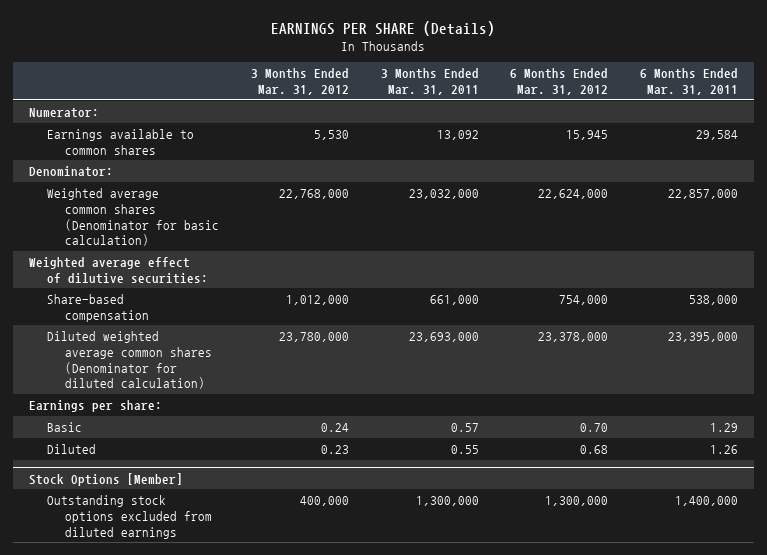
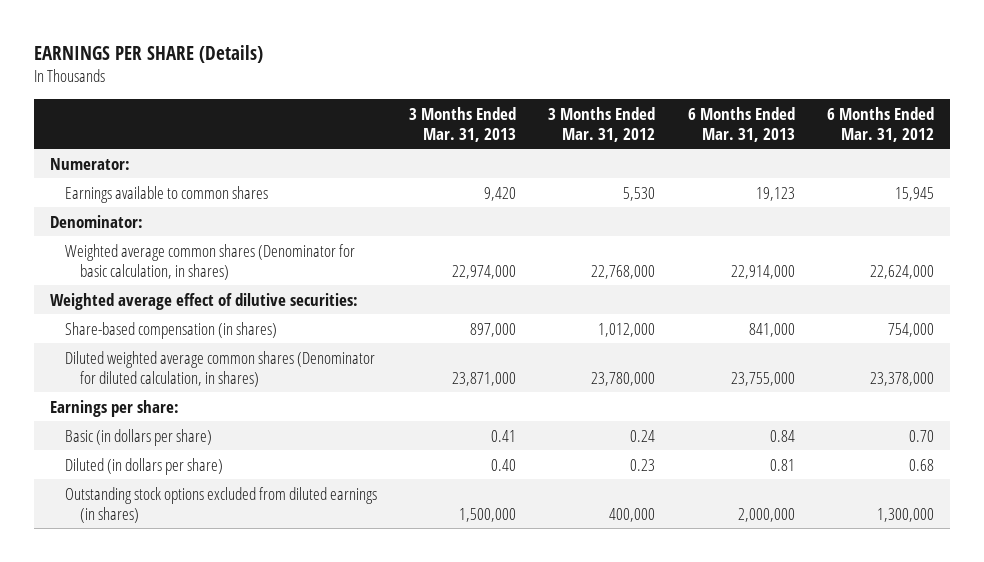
- | 3 Months Ended Mar. 31, 2012 | 3 Months Ended Mar. 31, 2011 | 6 Months Ended Mar. 31, 2012 | 6 Months Ended Mar. 31, 2011
+ | 3 Months Ended Mar. 31, 2013 | 3 Months Ended Mar. 31, 2012 | 6 Months Ended Mar. 31, 2013 | 6 Months Ended Mar. 31, 2012
- Weighted average common shares (Denominator for basic calculation) | 22,768,000 | 23,032,000 | 22,624,000 | 22,857,000
+ Weighted average common shares (Denominator for basic calculation, in shares) | 22,974,000 | 22,768,000 | 22,914,000 | 22,624,000
- Share-based compensation | 1,012,000 | 661,000 | 754,000 | 538,000
- Diluted weighted average common shares (Denominator for diluted calculation) | 23,780,000 | 23,693,000 | 23,378,000 | 23,395,000
+ Share-based compensation (in shares) | 897,000 | 1,012,000 | 841,000 | 754,000
+ Diluted weighted average common shares (Denominator for diluted calculation, in shares) | 23,871,000 | 23,780,000 | 23,755,000 | 23,378,000
- Basic | 0.24 | 0.57 | 0.70 | 1.29
- Diluted | 0.23 | 0.55 | 0.68 | 1.26
- Stock Options [Member]
- Outstanding stock options excluded from diluted earnings | 400,000 | 1,300,000 | 1,300,000 | 1,400,000
+ Basic (in dollars per share) | 0.41 | 0.24 | 0.84 | 0.70
+ Diluted (in dollars per share) | 0.40 | 0.23 | 0.81 | 0.68
+ Outstanding stock options excluded from diluted earnings (in shares) | 1,500,000 | 400,000 | 2,000,000 | 1,300,000

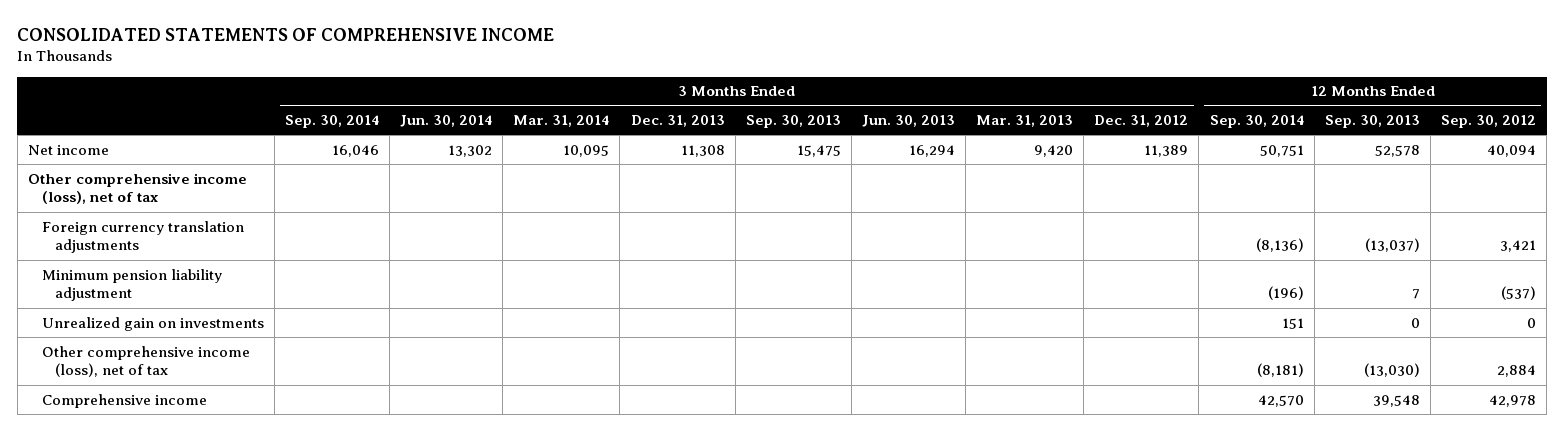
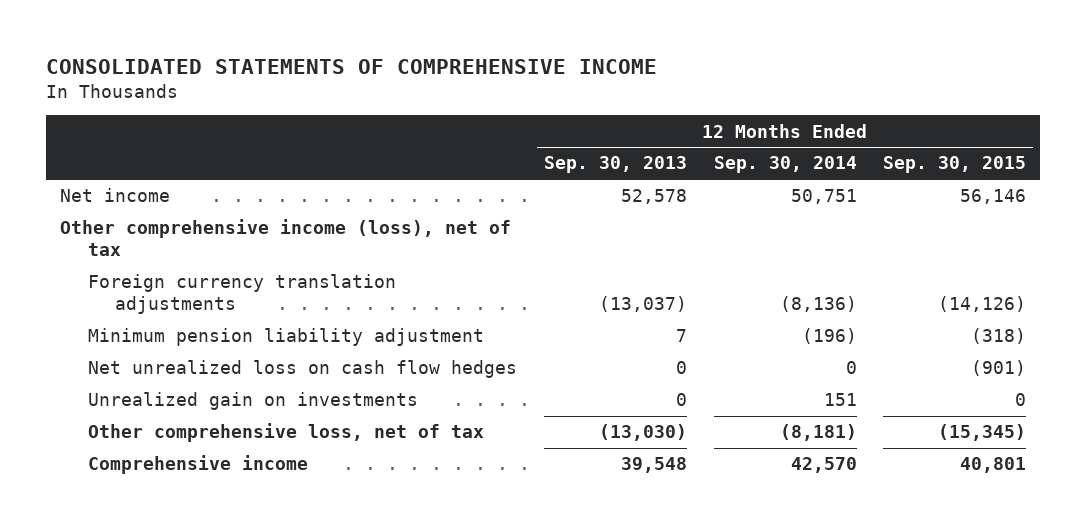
- | 3 Months Ended Sep. 30, 2014 | 3 Months Ended Jun. 30, 2014 | 3 Months Ended Mar. 31, 2014 | 3 Months Ended Dec. 31, 2013 | 3 Months Ended Sep. 30, 2013 | 3 Months Ended Jun. 30, 2013 | 3 Months Ended Mar. 31, 2013 | 3 Months Ended Dec. 31, 2012 | 12 Months Ended Sep. 30, 2014 | 12 Months Ended Sep. 30, 2013 | 12 Months Ended Sep. 30, 2012
+ | 12 Months Ended Sep. 30, 2013 | 12 Months Ended Sep. 30, 2014 | 12 Months Ended Sep. 30, 2015
+ Net unrealized loss on cash flow hedges | 0 | 0 | (901)
- Other comprehensive income (loss), net of tax | | | | | | | | | (8,181) | (13,030) | 2,884
+ Other comprehensive loss, net of tax | (13,030) | (8,181) | (15,345)

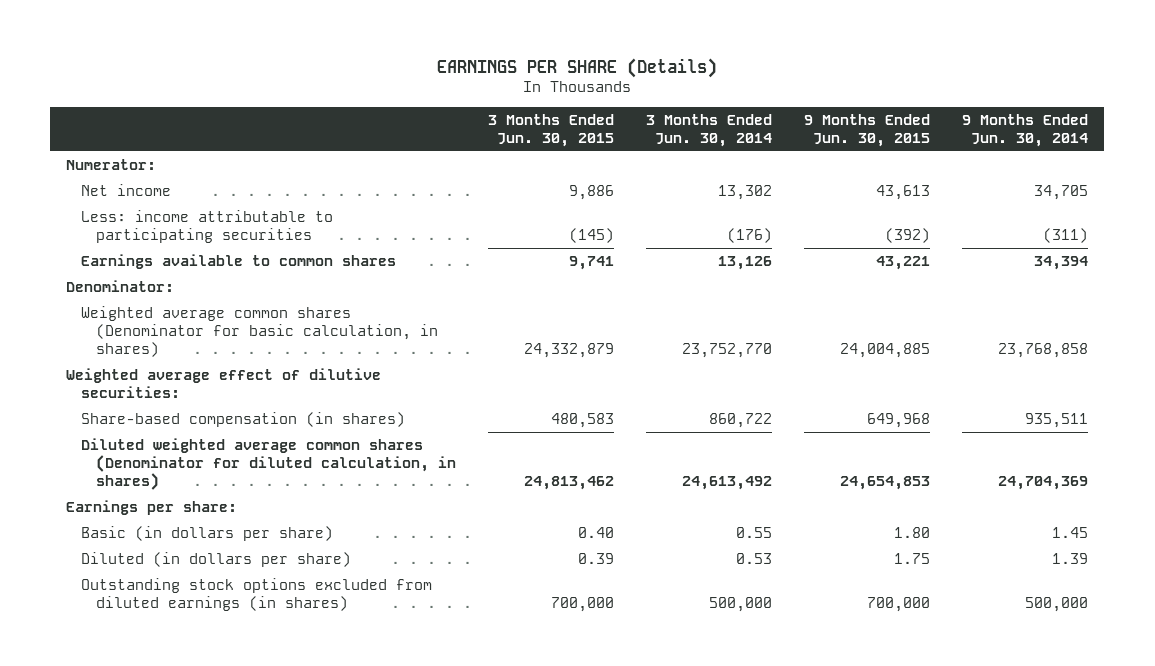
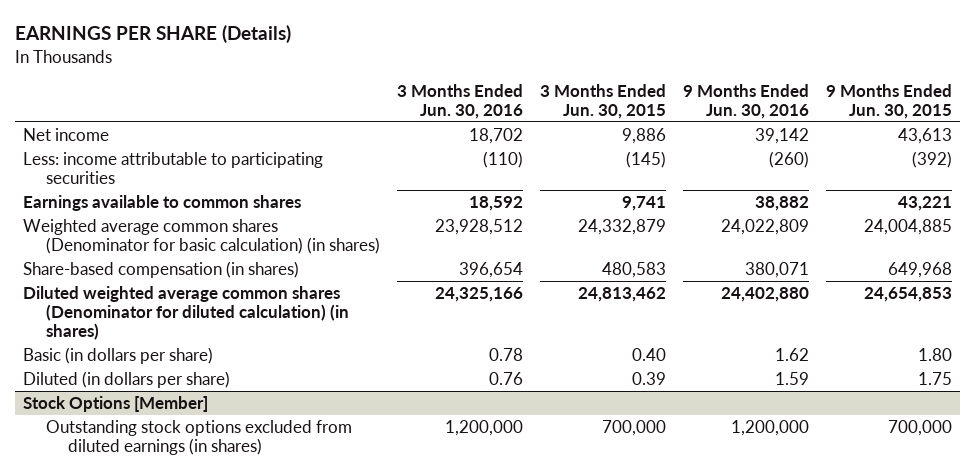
- | 3 Months Ended Jun. 30, 2015 | 3 Months Ended Jun. 30, 2014 | 9 Months Ended Jun. 30, 2015 | 9 Months Ended Jun. 30, 2014
+ | 3 Months Ended Jun. 30, 2016 | 3 Months Ended Jun. 30, 2015 | 9 Months Ended Jun. 30, 2016 | 9 Months Ended Jun. 30, 2015
- Numerator:
- Denominator:
- Weighted average common shares (Denominator for basic calculation, in shares) | 24,332,879 | 23,752,770 | 24,004,885 | 23,768,858
- Weighted average effect of dilutive securities:
+ Weighted average common shares (Denominator for basic calculation) (in shares) | 23,928,512 | 24,332,879 | 24,022,809 | 24,004,885
- Diluted weighted average common shares (Denominator for diluted calculation, in shares) | 24,813,462 | 24,613,492 | 24,654,853 | 24,704,369
- Earnings per share:
+ Diluted weighted average common shares (Denominator for diluted calculation) (in shares) | 24,325,166 | 24,813,462 | 24,402,880 | 24,654,853
+ Stock Options [Member]

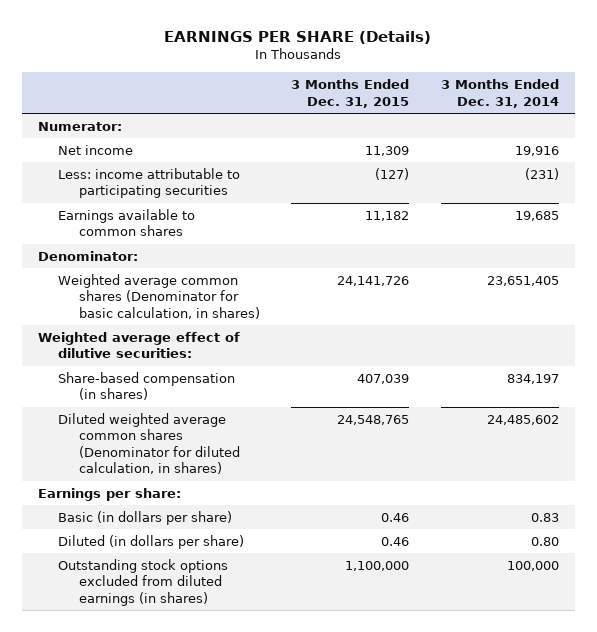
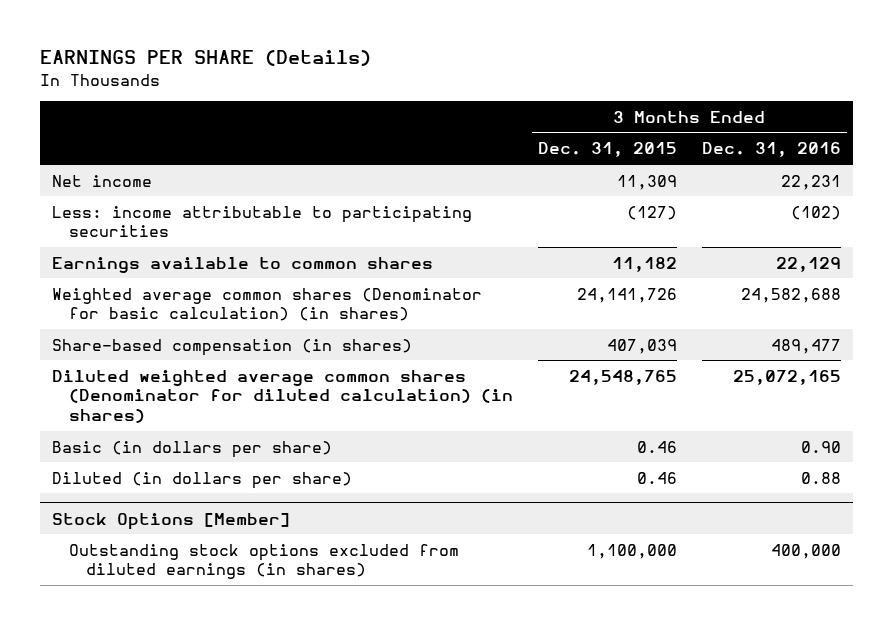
- | 3 Months Ended Dec. 31, 2015 | 3 Months Ended Dec. 31, 2014
+ | 3 Months Ended Dec. 31, 2015 | 3 Months Ended Dec. 31, 2016
- Numerator:
- Denominator:
- Weighted average common shares (Denominator for basic calculation, in shares) | 24,141,726 | 23,651,405
- Weighted average effect of dilutive securities:
+ Weighted average common shares (Denominator for basic calculation) (in shares) | 24,141,726 | 24,582,688
- Diluted weighted average common shares (Denominator for diluted calculation, in shares) | 24,548,765 | 24,485,602
- Earnings per share:
+ Diluted weighted average common shares (Denominator for diluted calculation) (in shares) | 24,548,765 | 25,072,165
+ Stock Options [Member]

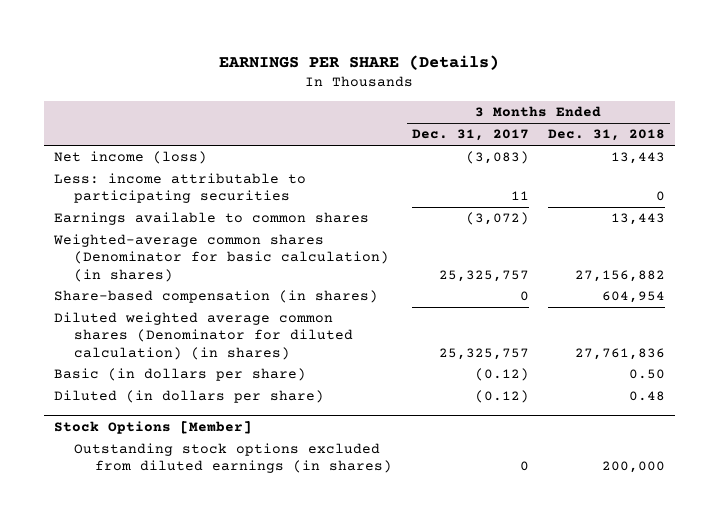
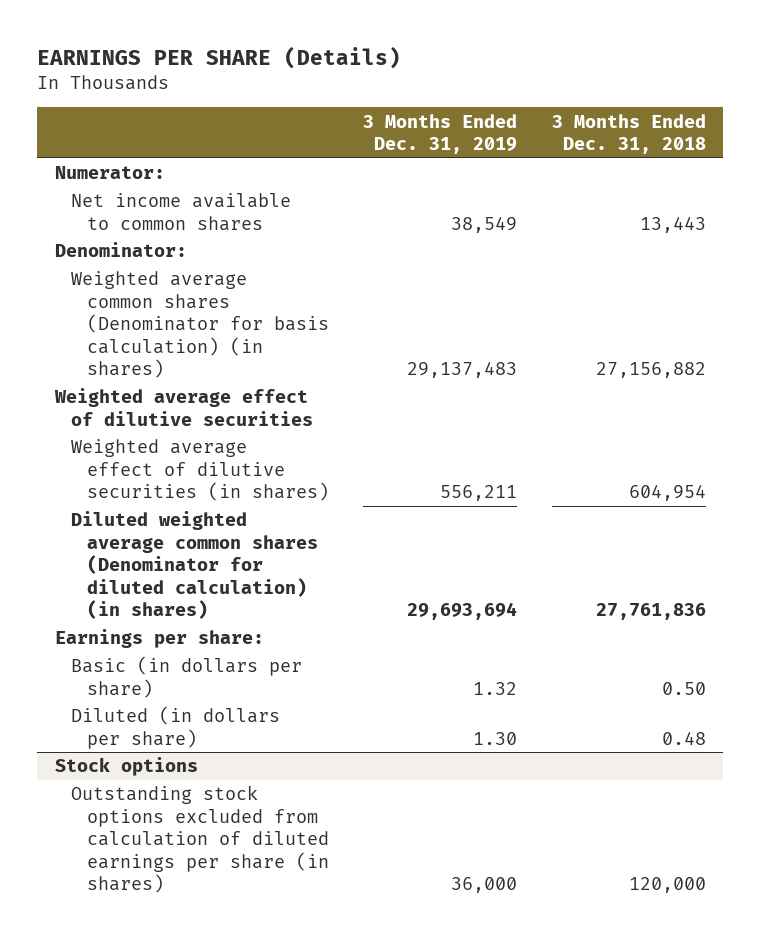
- | 3 Months Ended Dec. 31, 2017 | 3 Months Ended Dec. 31, 2018
+ | 3 Months Ended Dec. 31, 2019 | 3 Months Ended Dec. 31, 2018
- Net income (loss) | (3,083) | 13,443
- Less: income attributable to participating securities | 11 | 0
- Earnings available to common shares | (3,072) | 13,443
- Weighted-average common shares (Denominator for basic calculation) (in shares) | 25,325,757 | 27,156,882
- Share-based compensation (in shares) | 0 | 604,954
+ Numerator:
+ Net income available to common shares | 38,549 | 13,443
+ Denominator:
+ Weighted average common shares (Denominator for basis calculation) (in shares) | 29,137,483 | 27,156,882
+ Weighted average effect of dilutive securities
+ Weighted average effect of dilutive securities (in shares) | 556,211 | 604,954
+ Earnings per share:
- Stock Options [Member]
- Outstanding stock options excluded from diluted earnings (in shares) | 0 | 200,000
+ Stock options
+ Outstanding stock options excluded from calculation of diluted earnings per share (in shares) | 36,000 | 120,000

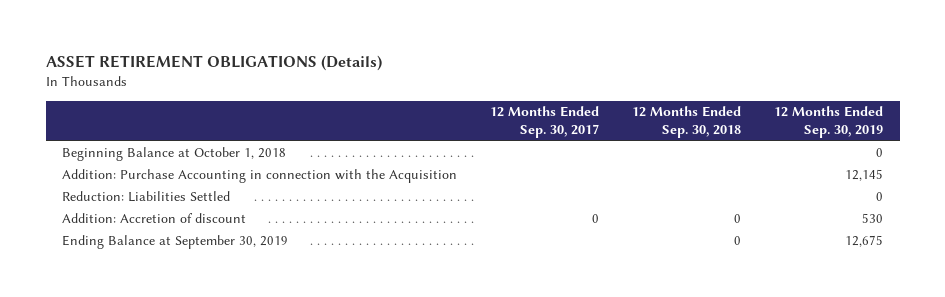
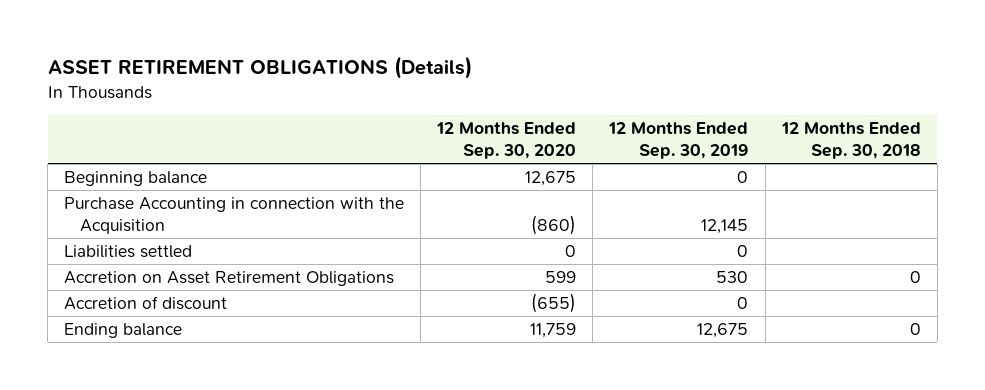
- | 12 Months Ended Sep. 30, 2017 | 12 Months Ended Sep. 30, 2018 | 12 Months Ended Sep. 30, 2019
+ | 12 Months Ended Sep. 30, 2020 | 12 Months Ended Sep. 30, 2019 | 12 Months Ended Sep. 30, 2018
- Beginning Balance at October 1, 2018 | | | 0
- Addition: Purchase Accounting in connection with the Acquisition | | | 12,145
- Reduction: Liabilities Settled | | | 0
- Addition: Accretion of discount | 0 | 0 | 530
- Ending Balance at September 30, 2019 | | 0 | 12,675
+ Beginning balance | 12,675 | 0 |
+ Purchase Accounting in connection with the Acquisition | (860) | 12,145 |
+ Liabilities settled | 0 | 0 |
+ Accretion on Asset Retirement Obligations | 599 | 530 | 0
+ Accretion of discount | (655) | 0 |
+ Ending balance | 11,759 | 12,675 | 0

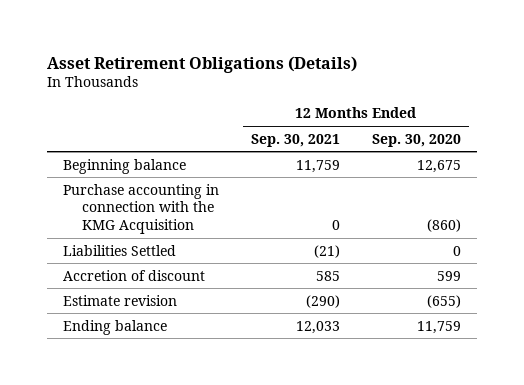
- ASSET RETIREMENT OBLIGATIONS (Details)
+ Asset Retirement Obligations (Details)
- | 12 Months Ended Sep. 30, 2020 | 12 Months Ended Sep. 30, 2019 | 12 Months Ended Sep. 30, 2018
+ | 12 Months Ended Sep. 30, 2021 | 12 Months Ended Sep. 30, 2020
- Purchase Accounting in connection with the Acquisition | (860) | 12,145 |
- Liabilities settled | 0 | 0 |
- Accretion on Asset Retirement Obligations | 599 | 530 | 0
- Accretion of discount | (655) | 0 |
+ Purchase accounting in connection with the KMG Acquisition | 0 | (860)
+ Liabilities Settled | (21) | 0
+ Accretion of discount | 585 | 599
+ Estimate revision | (290) | (655)

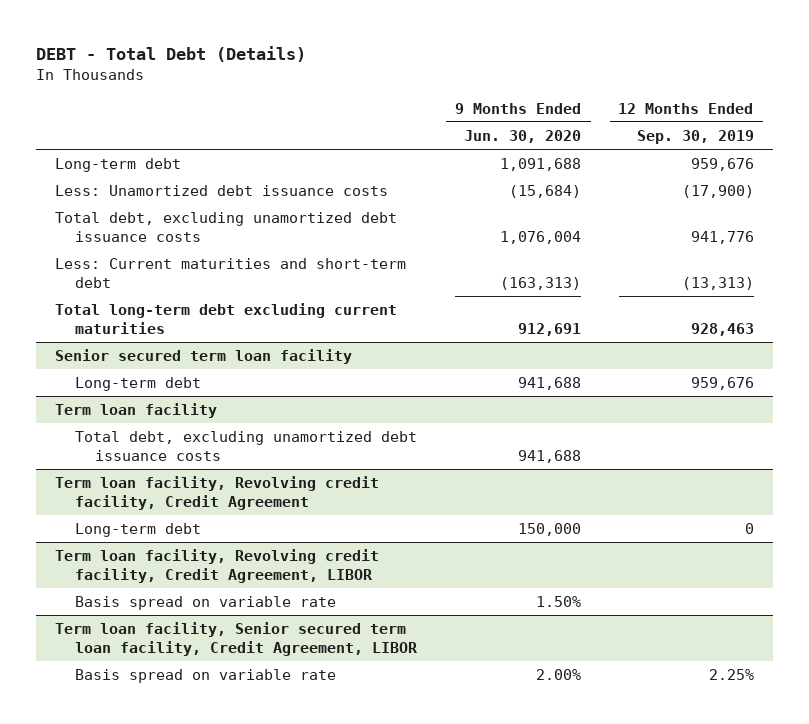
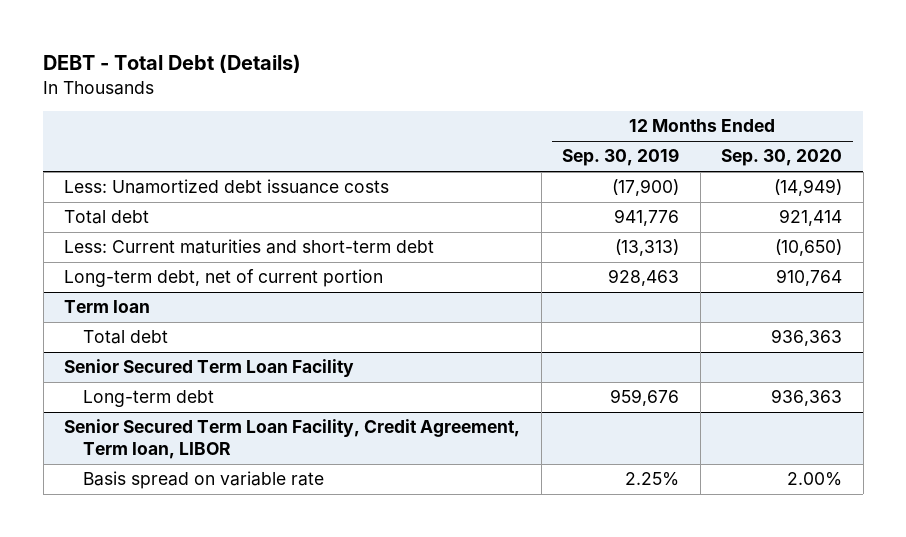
- | 9 Months Ended Jun. 30, 2020 | 12 Months Ended Sep. 30, 2019
+ | 12 Months Ended Sep. 30, 2019 | 12 Months Ended Sep. 30, 2020
- Long-term debt | 1,091,688 | 959,676
- Total debt, excluding unamortized debt issuance costs | 1,076,004 | 941,776
+ Total debt | 941,776 | 921,414
- Total long-term debt excluding current maturities | 912,691 | 928,463
- Senior secured term loan facility
+ Long-term debt, net of current portion | 928,463 | 910,764
+ Term loan
+ Total debt | | 936,363
+ Senior Secured Term Loan Facility
- Term loan facility
- Total debt, excluding unamortized debt issuance costs | 941,688 |
- Term loan facility, Revolving credit facility, Credit Agreement
- Long-term debt | 150,000 | 0
- Term loan facility, Revolving credit facility, Credit Agreement, LIBOR
- Basis spread on variable rate | 1.50% |
- Term loan facility, Senior secured term loan facility, Credit Agreement, LIBOR
+ Senior Secured Term Loan Facility, Credit Agreement, Term loan, LIBOR

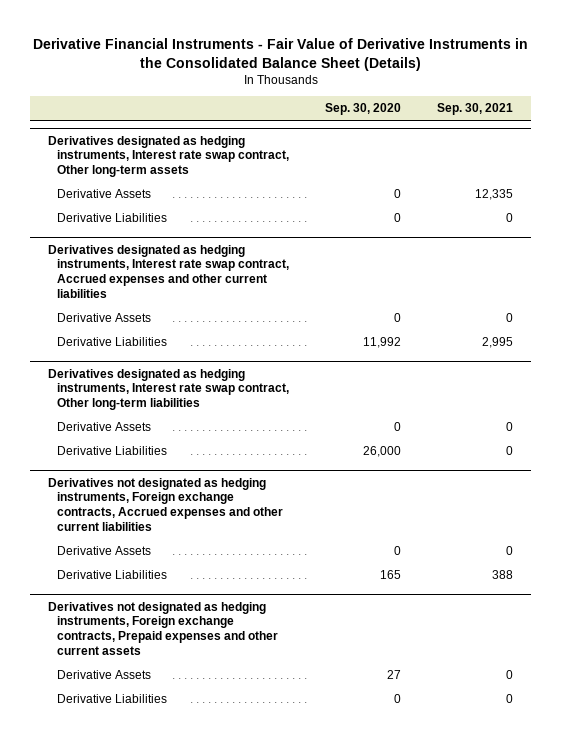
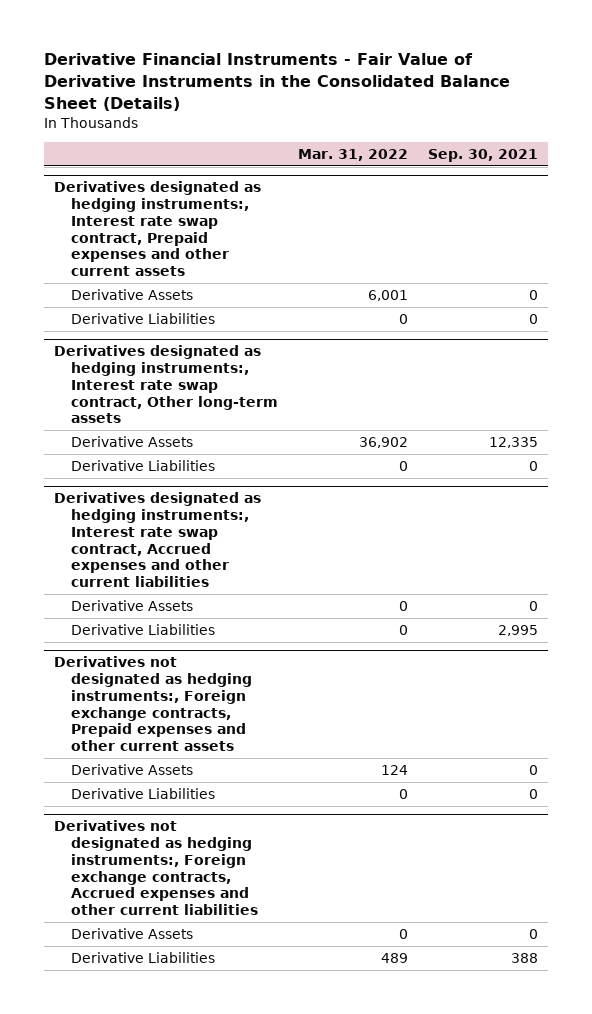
- | Sep. 30, 2020 | Sep. 30, 2021
+ | Mar. 31, 2022 | Sep. 30, 2021
- Derivatives designated as hedging instruments, Interest rate swap contract, Other long-term assets
+ Derivatives designated as hedging instruments:, Interest rate swap contract, Prepaid expenses and other current assets
+ Derivative Assets | 6,001 | 0
+ Derivative Liabilities | 0 | 0
+ Derivatives designated as hedging instruments:, Interest rate swap contract, Other long-term assets
- Derivatives designated as hedging instruments, Interest rate swap contract, Accrued expenses and other current liabilities
+ Derivatives designated as hedging instruments:, Interest rate swap contract, Accrued expenses and other current liabilities
- Derivatives designated as hedging instruments, Interest rate swap contract, Other long-term liabilities
+ Derivatives not designated as hedging instruments:, Foreign exchange contracts, Prepaid expenses and other current assets
- Derivatives not designated as hedging instruments, Foreign exchange contracts, Accrued expenses and other current liabilities
+ Derivatives not designated as hedging instruments:, Foreign exchange contracts, Accrued expenses and other current liabilities
- Derivatives not designated as hedging instruments, Foreign exchange contracts, Prepaid expenses and other current assets
- Derivative Assets | 27 | 0
- Derivative Liabilities | 0 | 0

